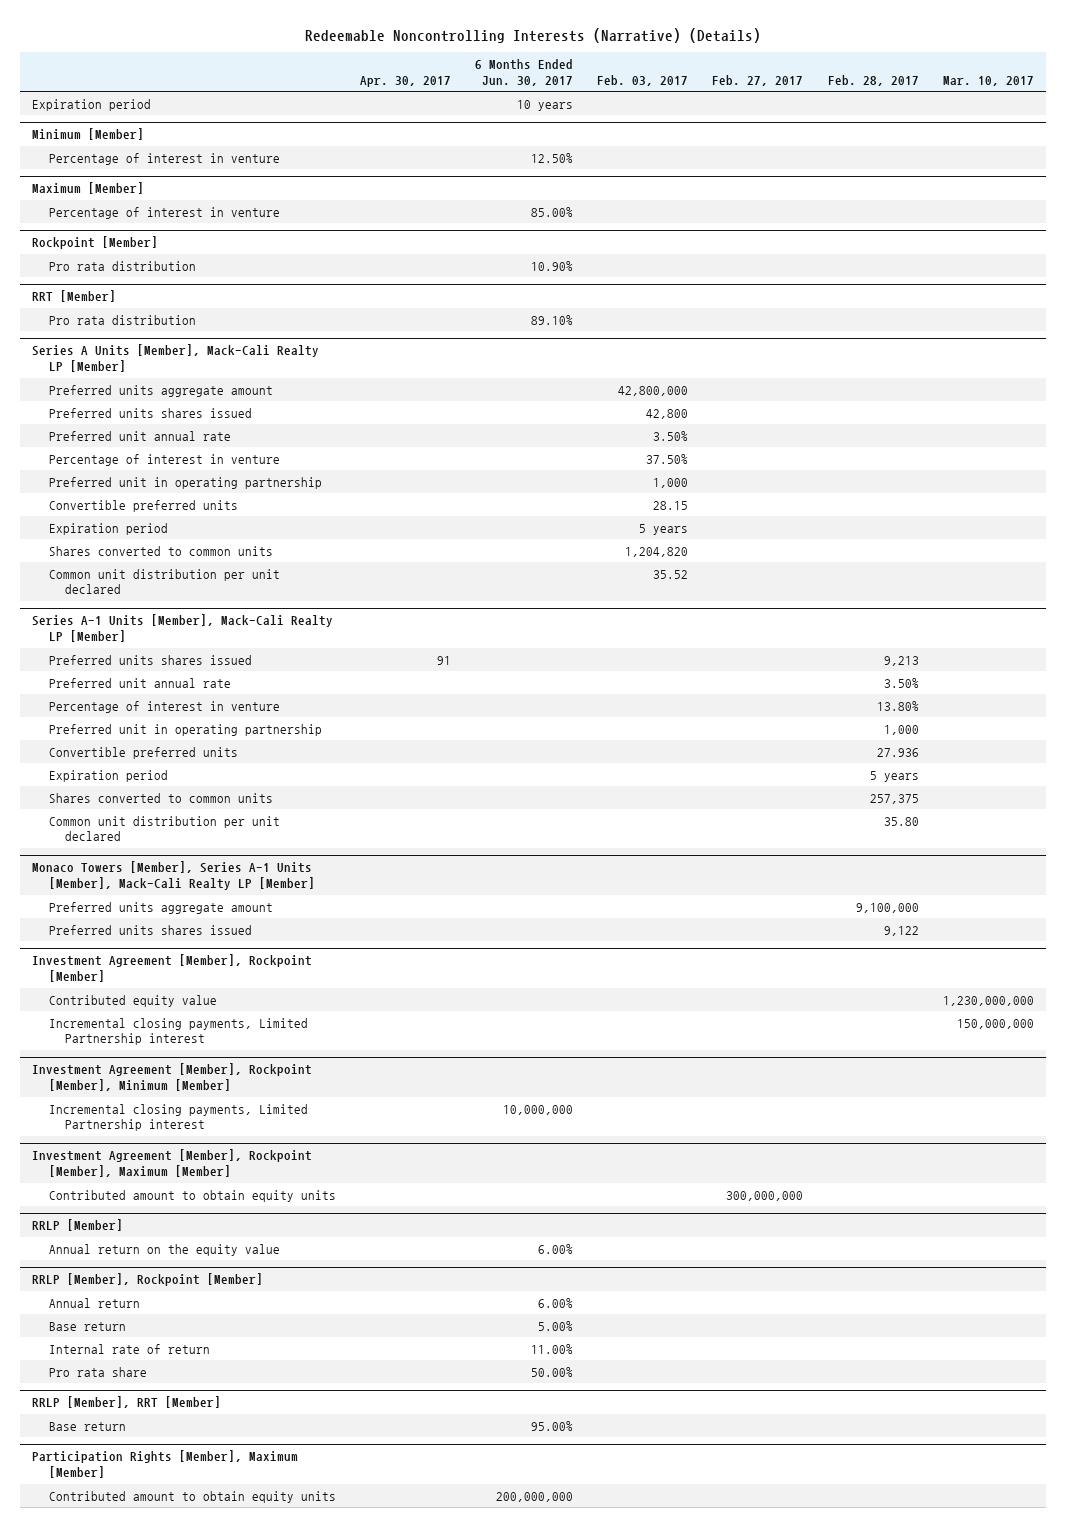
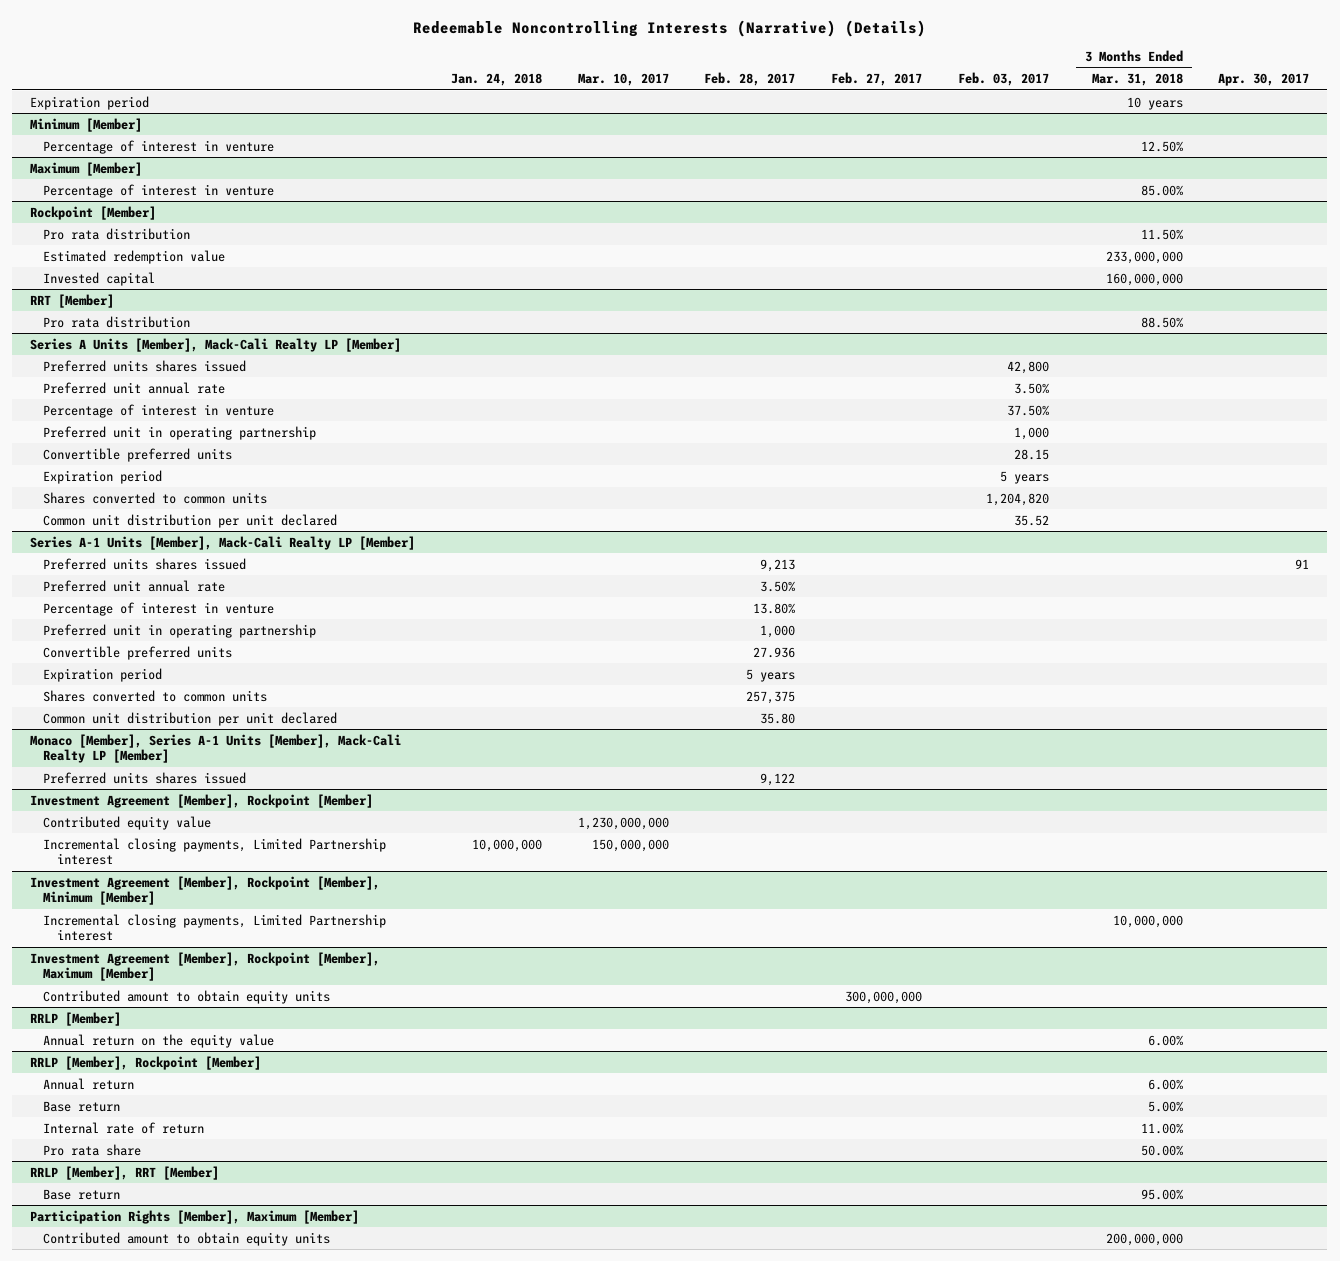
- | Apr. 30, 2017 | 6 Months Ended Jun. 30, 2017 | Feb. 03, 2017 | Feb. 27, 2017 | Feb. 28, 2017 | Mar. 10, 2017
+ | Jan. 24, 2018 | Mar. 10, 2017 | Feb. 28, 2017 | Feb. 27, 2017 | Feb. 03, 2017 | 3 Months Ended Mar. 31, 2018 | Apr. 30, 2017
@ Rockpoint [Member]
+ Estimated redemption value | | | | | | 233,000,000 |
+ Invested capital | | | | | | 160,000,000 |
@ Series A Units [Member], Mack-Cali Realty LP [Member]
- Preferred units aggregate amount | | | 42,800,000 | | |
- Monaco Towers [Member], Series A-1 Units [Member], Mack-Cali Realty LP [Member]
- Preferred units aggregate amount | | | | | 9,100,000 |
+ Monaco [Member], Series A-1 Units [Member], Mack-Cali Realty LP [Member]

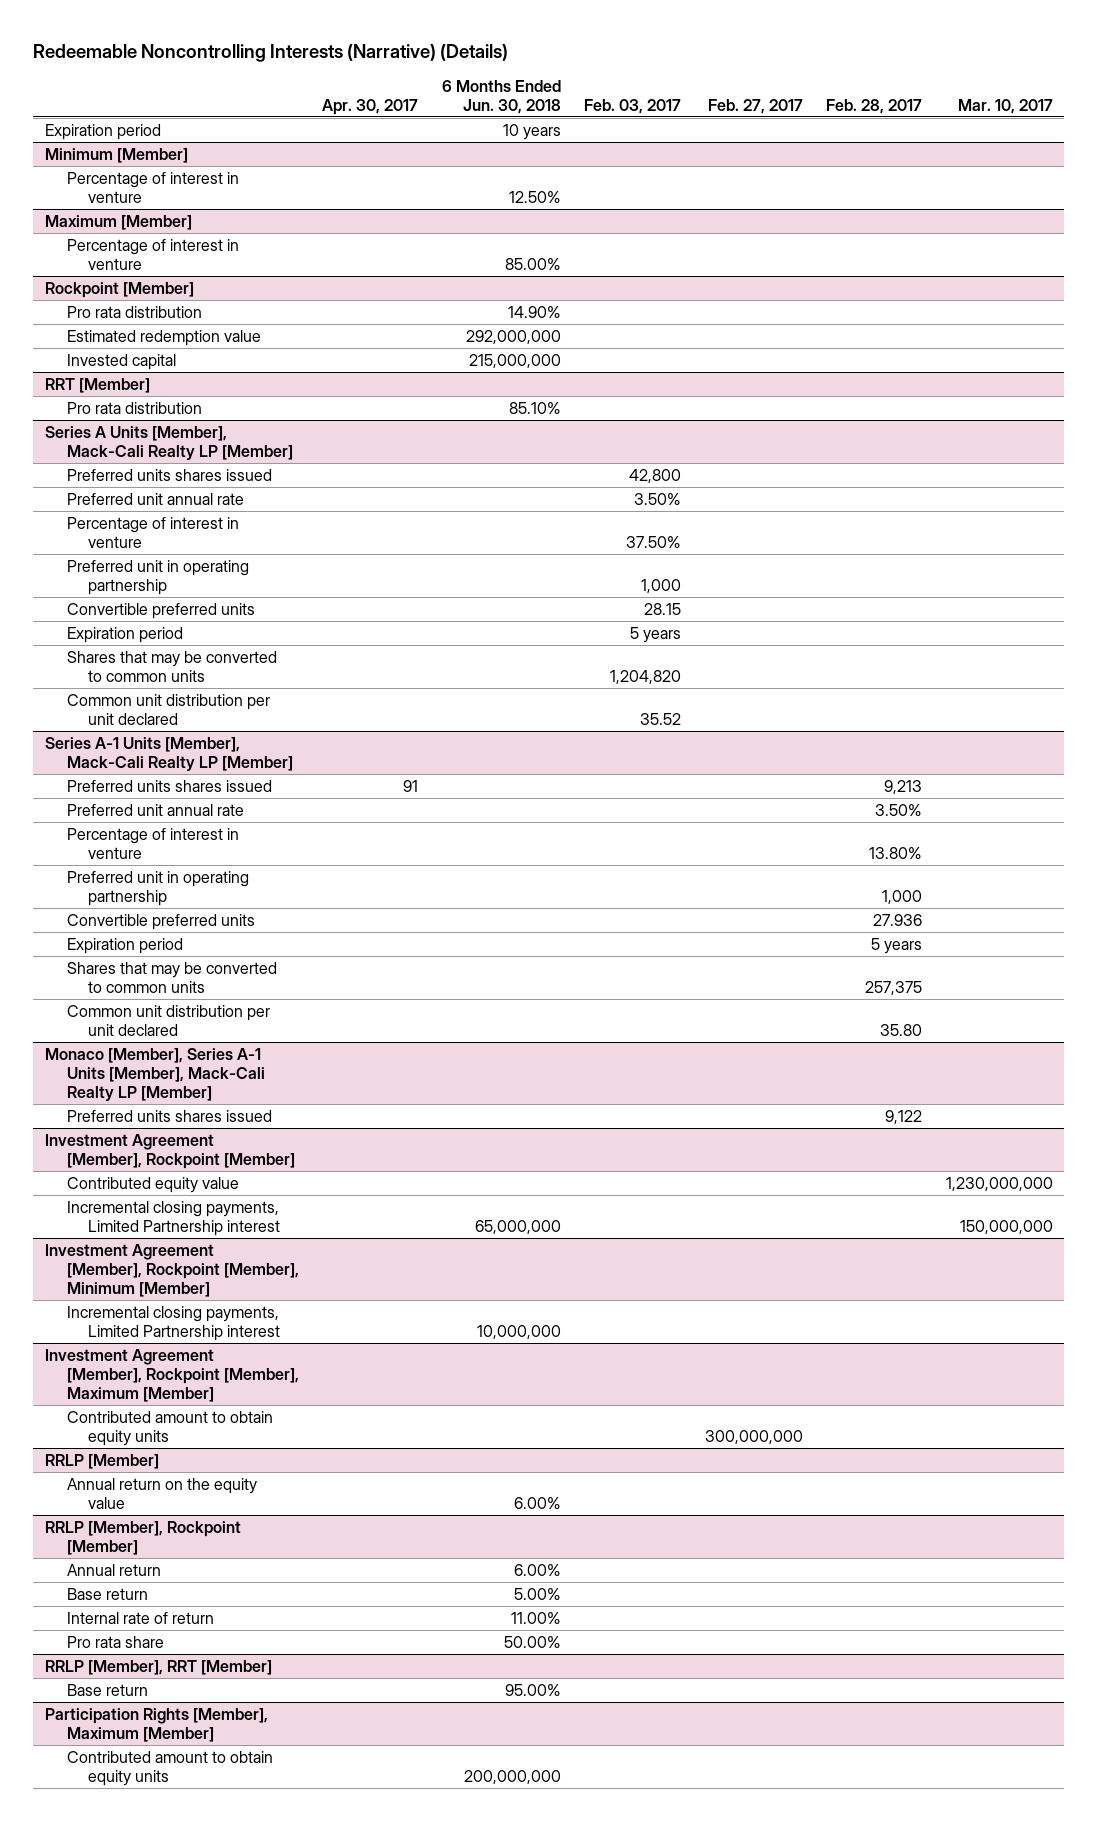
- | Jan. 24, 2018 | Mar. 10, 2017 | Feb. 28, 2017 | Feb. 27, 2017 | Feb. 03, 2017 | 3 Months Ended Mar. 31, 2018 | Apr. 30, 2017
+ | Apr. 30, 2017 | 6 Months Ended Jun. 30, 2018 | Feb. 03, 2017 | Feb. 27, 2017 | Feb. 28, 2017 | Mar. 10, 2017
@ Series A Units [Member], Mack-Cali Realty LP [Member]
- Shares converted to common units | | | | | 1,204,820 | |
+ Shares that may be converted to common units | | | 1,204,820 | | |
@ Series A-1 Units [Member], Mack-Cali Realty LP [Member]
- Shares converted to common units | | | 257,375 | | | |
+ Shares that may be converted to common units | | | | | 257,375 |

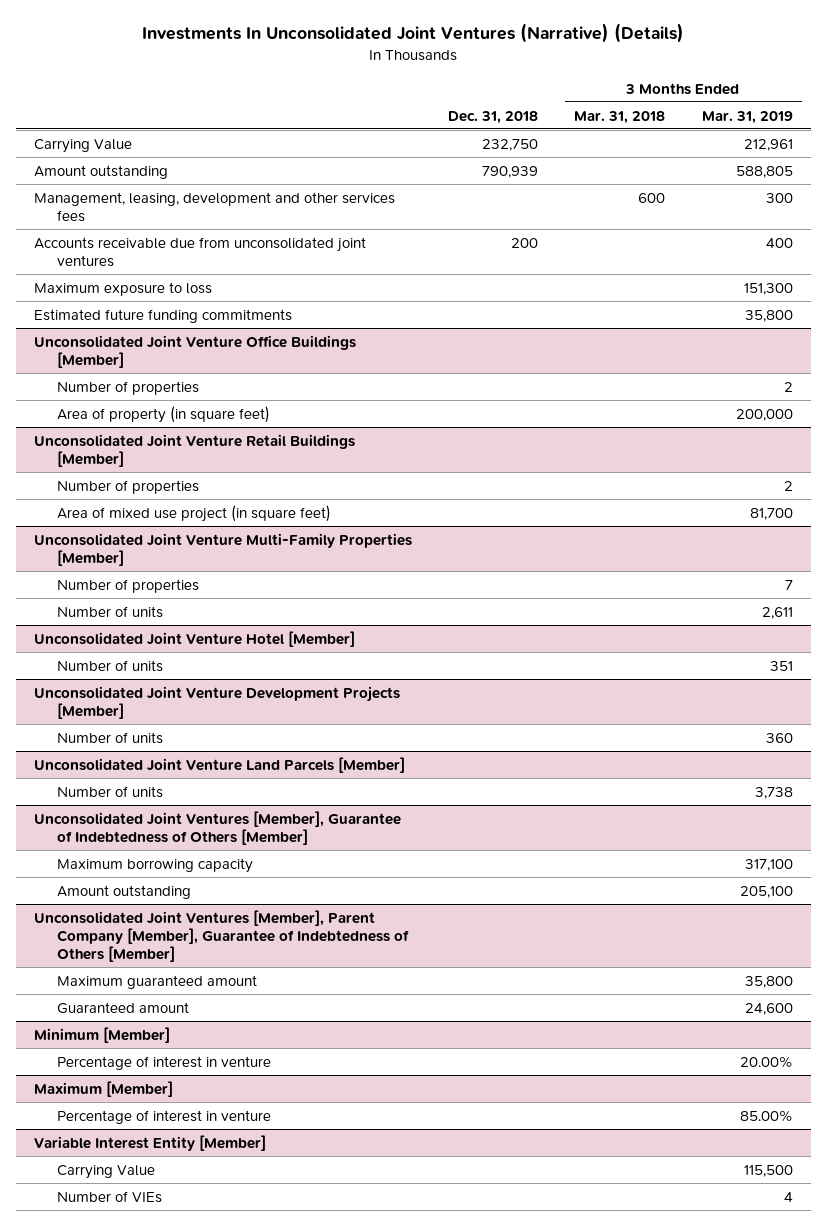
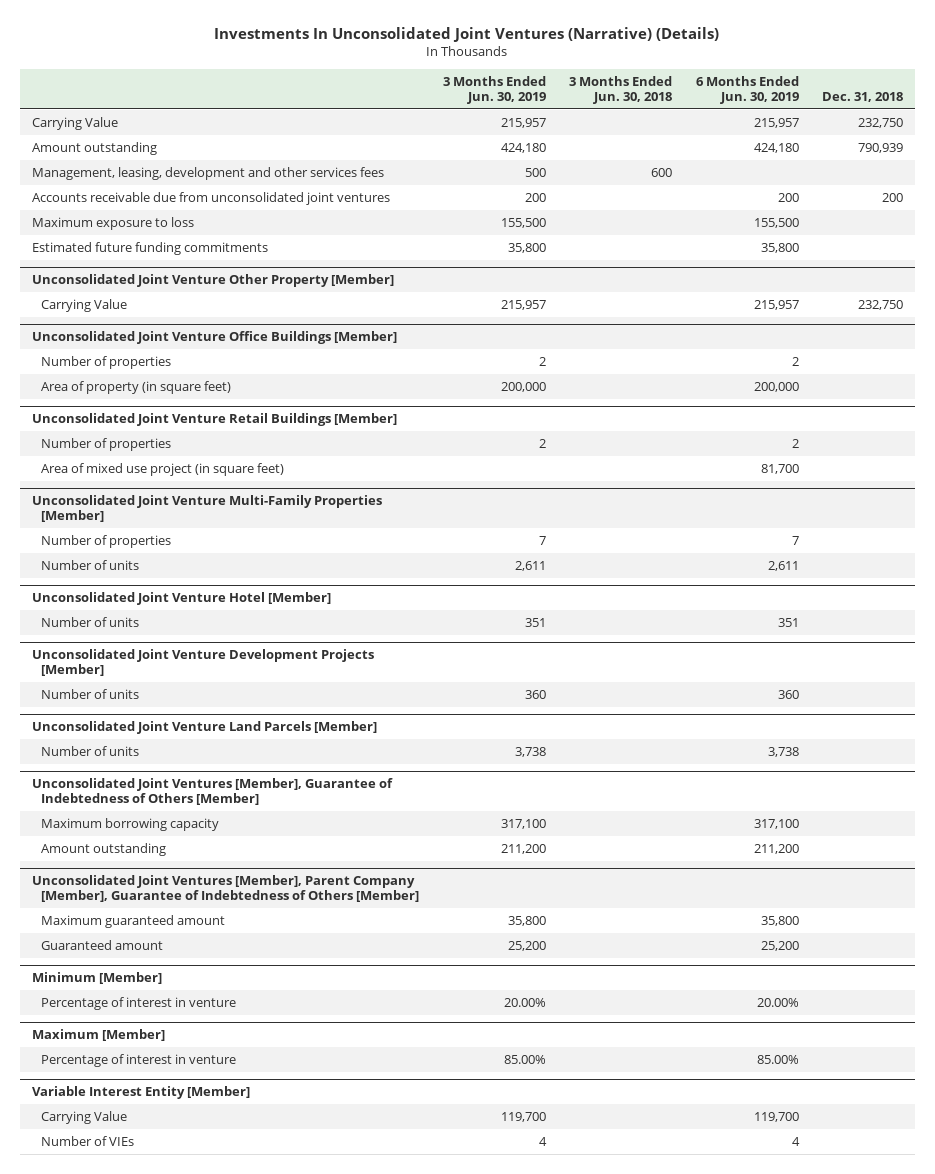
- | Dec. 31, 2018 | 3 Months Ended Mar. 31, 2018 | 3 Months Ended Mar. 31, 2019
+ | 3 Months Ended Jun. 30, 2019 | 3 Months Ended Jun. 30, 2018 | 6 Months Ended Jun. 30, 2019 | Dec. 31, 2018
+ Unconsolidated Joint Venture Other Property [Member]
+ Carrying Value | 215,957 | | 215,957 | 232,750

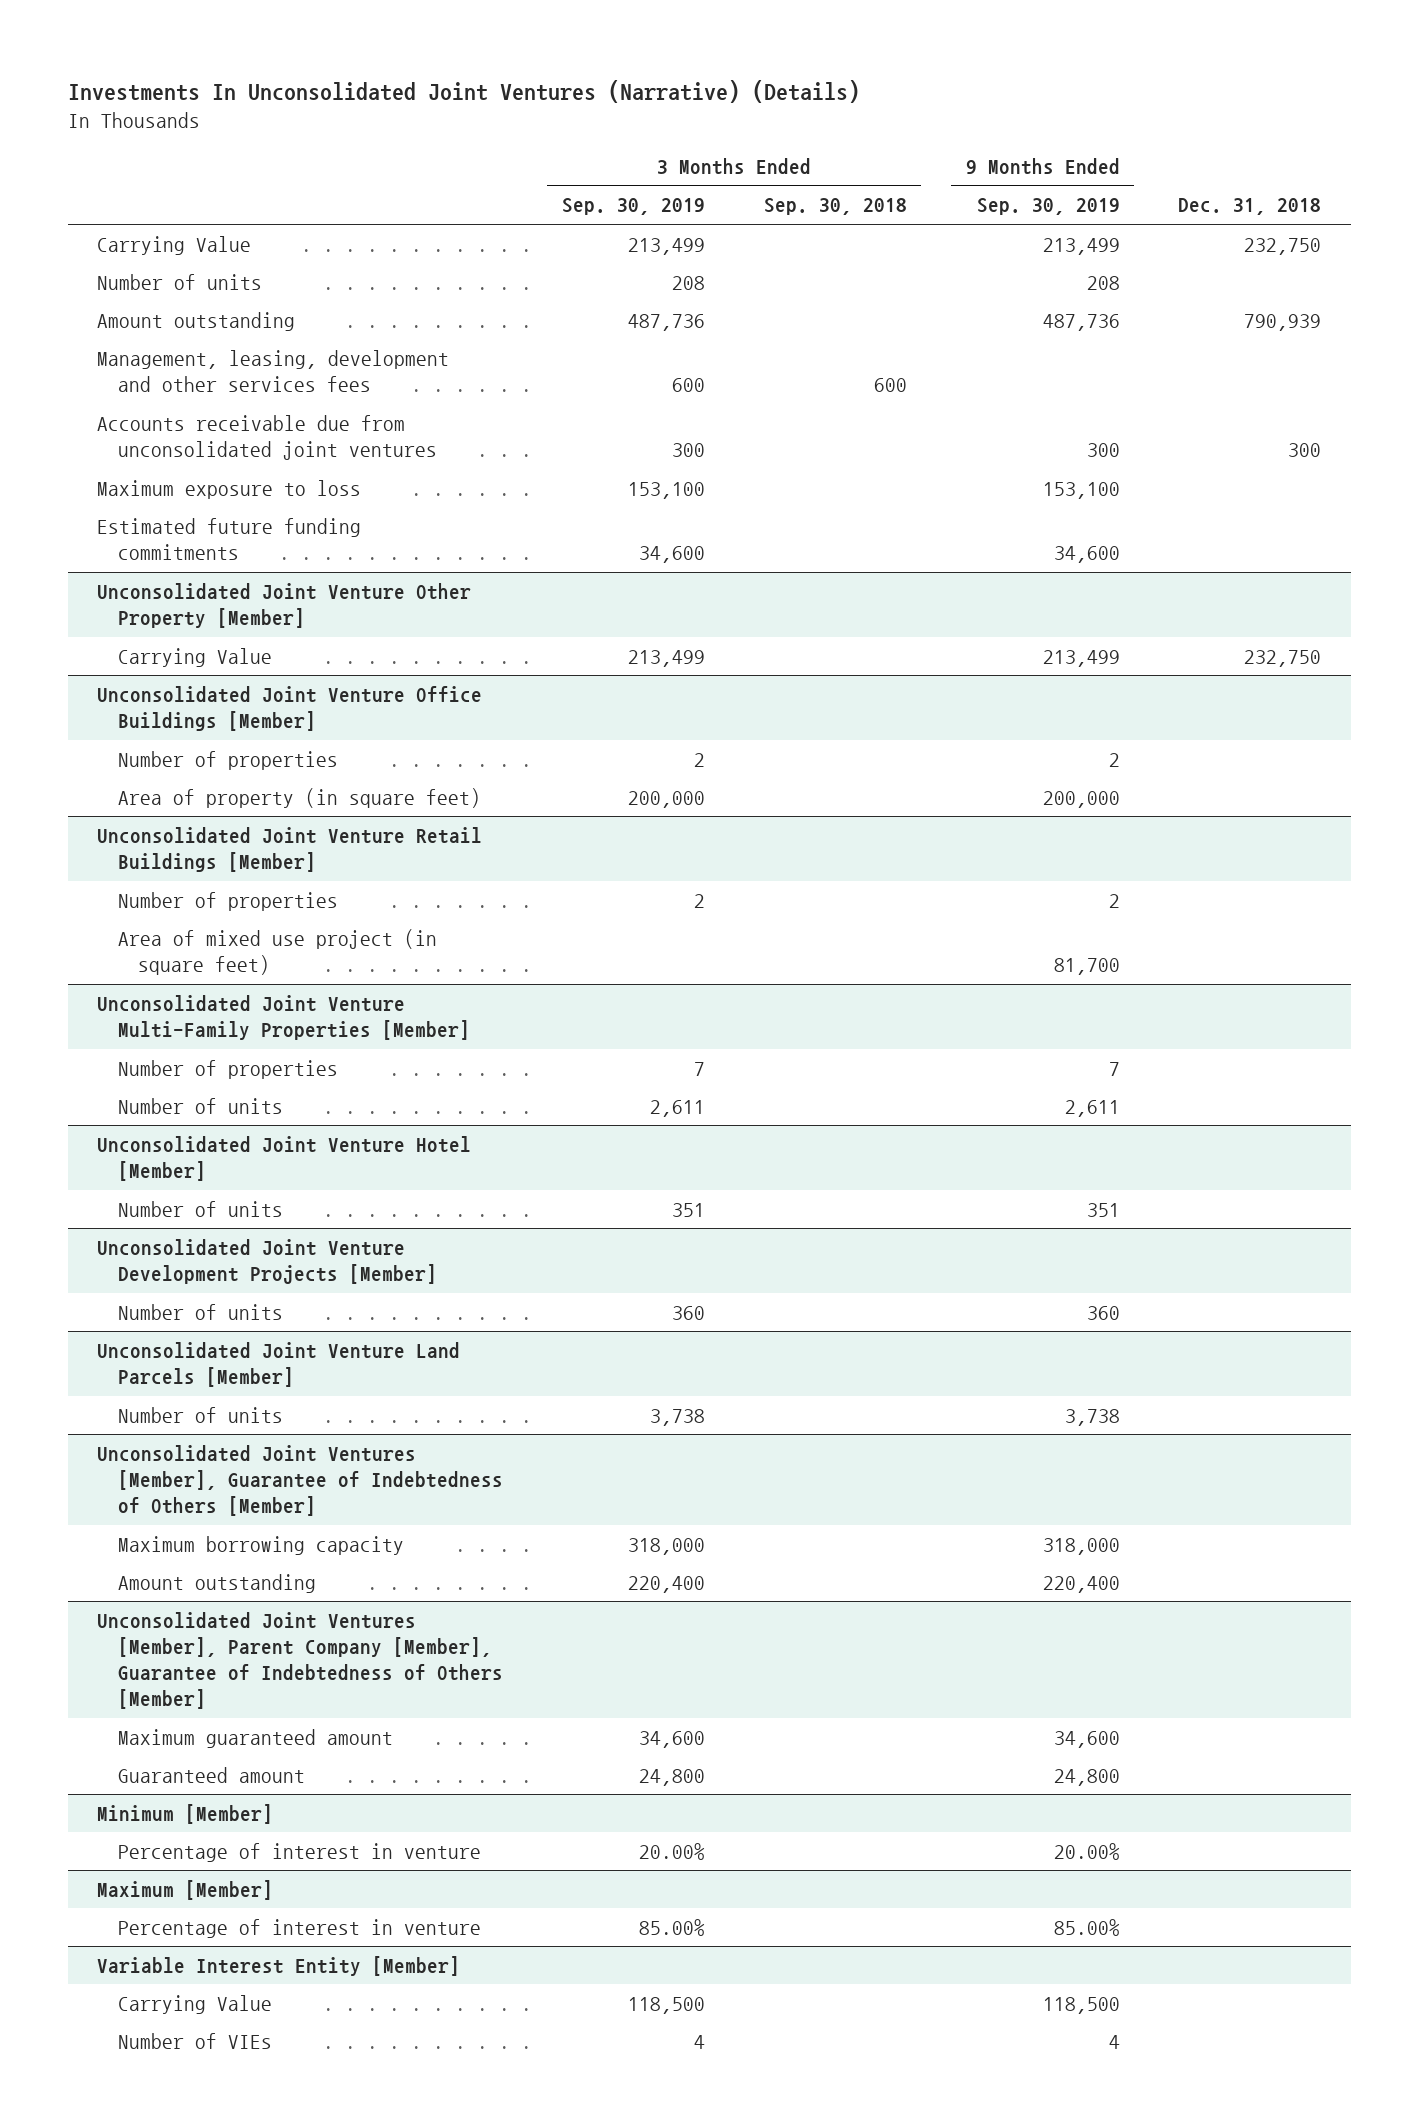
- | 3 Months Ended Jun. 30, 2019 | 3 Months Ended Jun. 30, 2018 | 6 Months Ended Jun. 30, 2019 | Dec. 31, 2018
+ | 3 Months Ended Sep. 30, 2019 | 3 Months Ended Sep. 30, 2018 | 9 Months Ended Sep. 30, 2019 | Dec. 31, 2018
+ Number of units | 208 | | 208 |
- Accounts receivable due from unconsolidated joint ventures | 200 | | 200 | 200
+ Accounts receivable due from unconsolidated joint ventures | 300 | | 300 | 300

